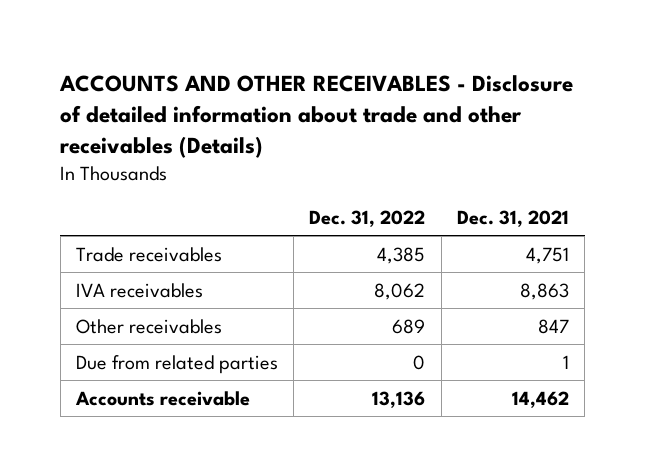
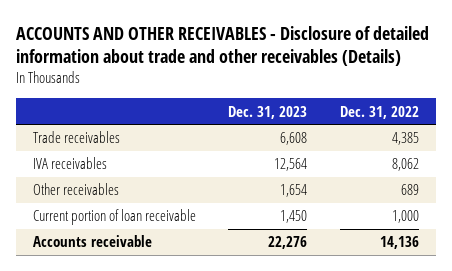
- | Dec. 31, 2022 | Dec. 31, 2021
+ | Dec. 31, 2023 | Dec. 31, 2022
- Due from related parties | 0 | 1
- Accounts receivable | 13,136 | 14,462
+ Current portion of loan receivable | 1,450 | 1,000
+ Accounts receivable | 22,276 | 14,136

